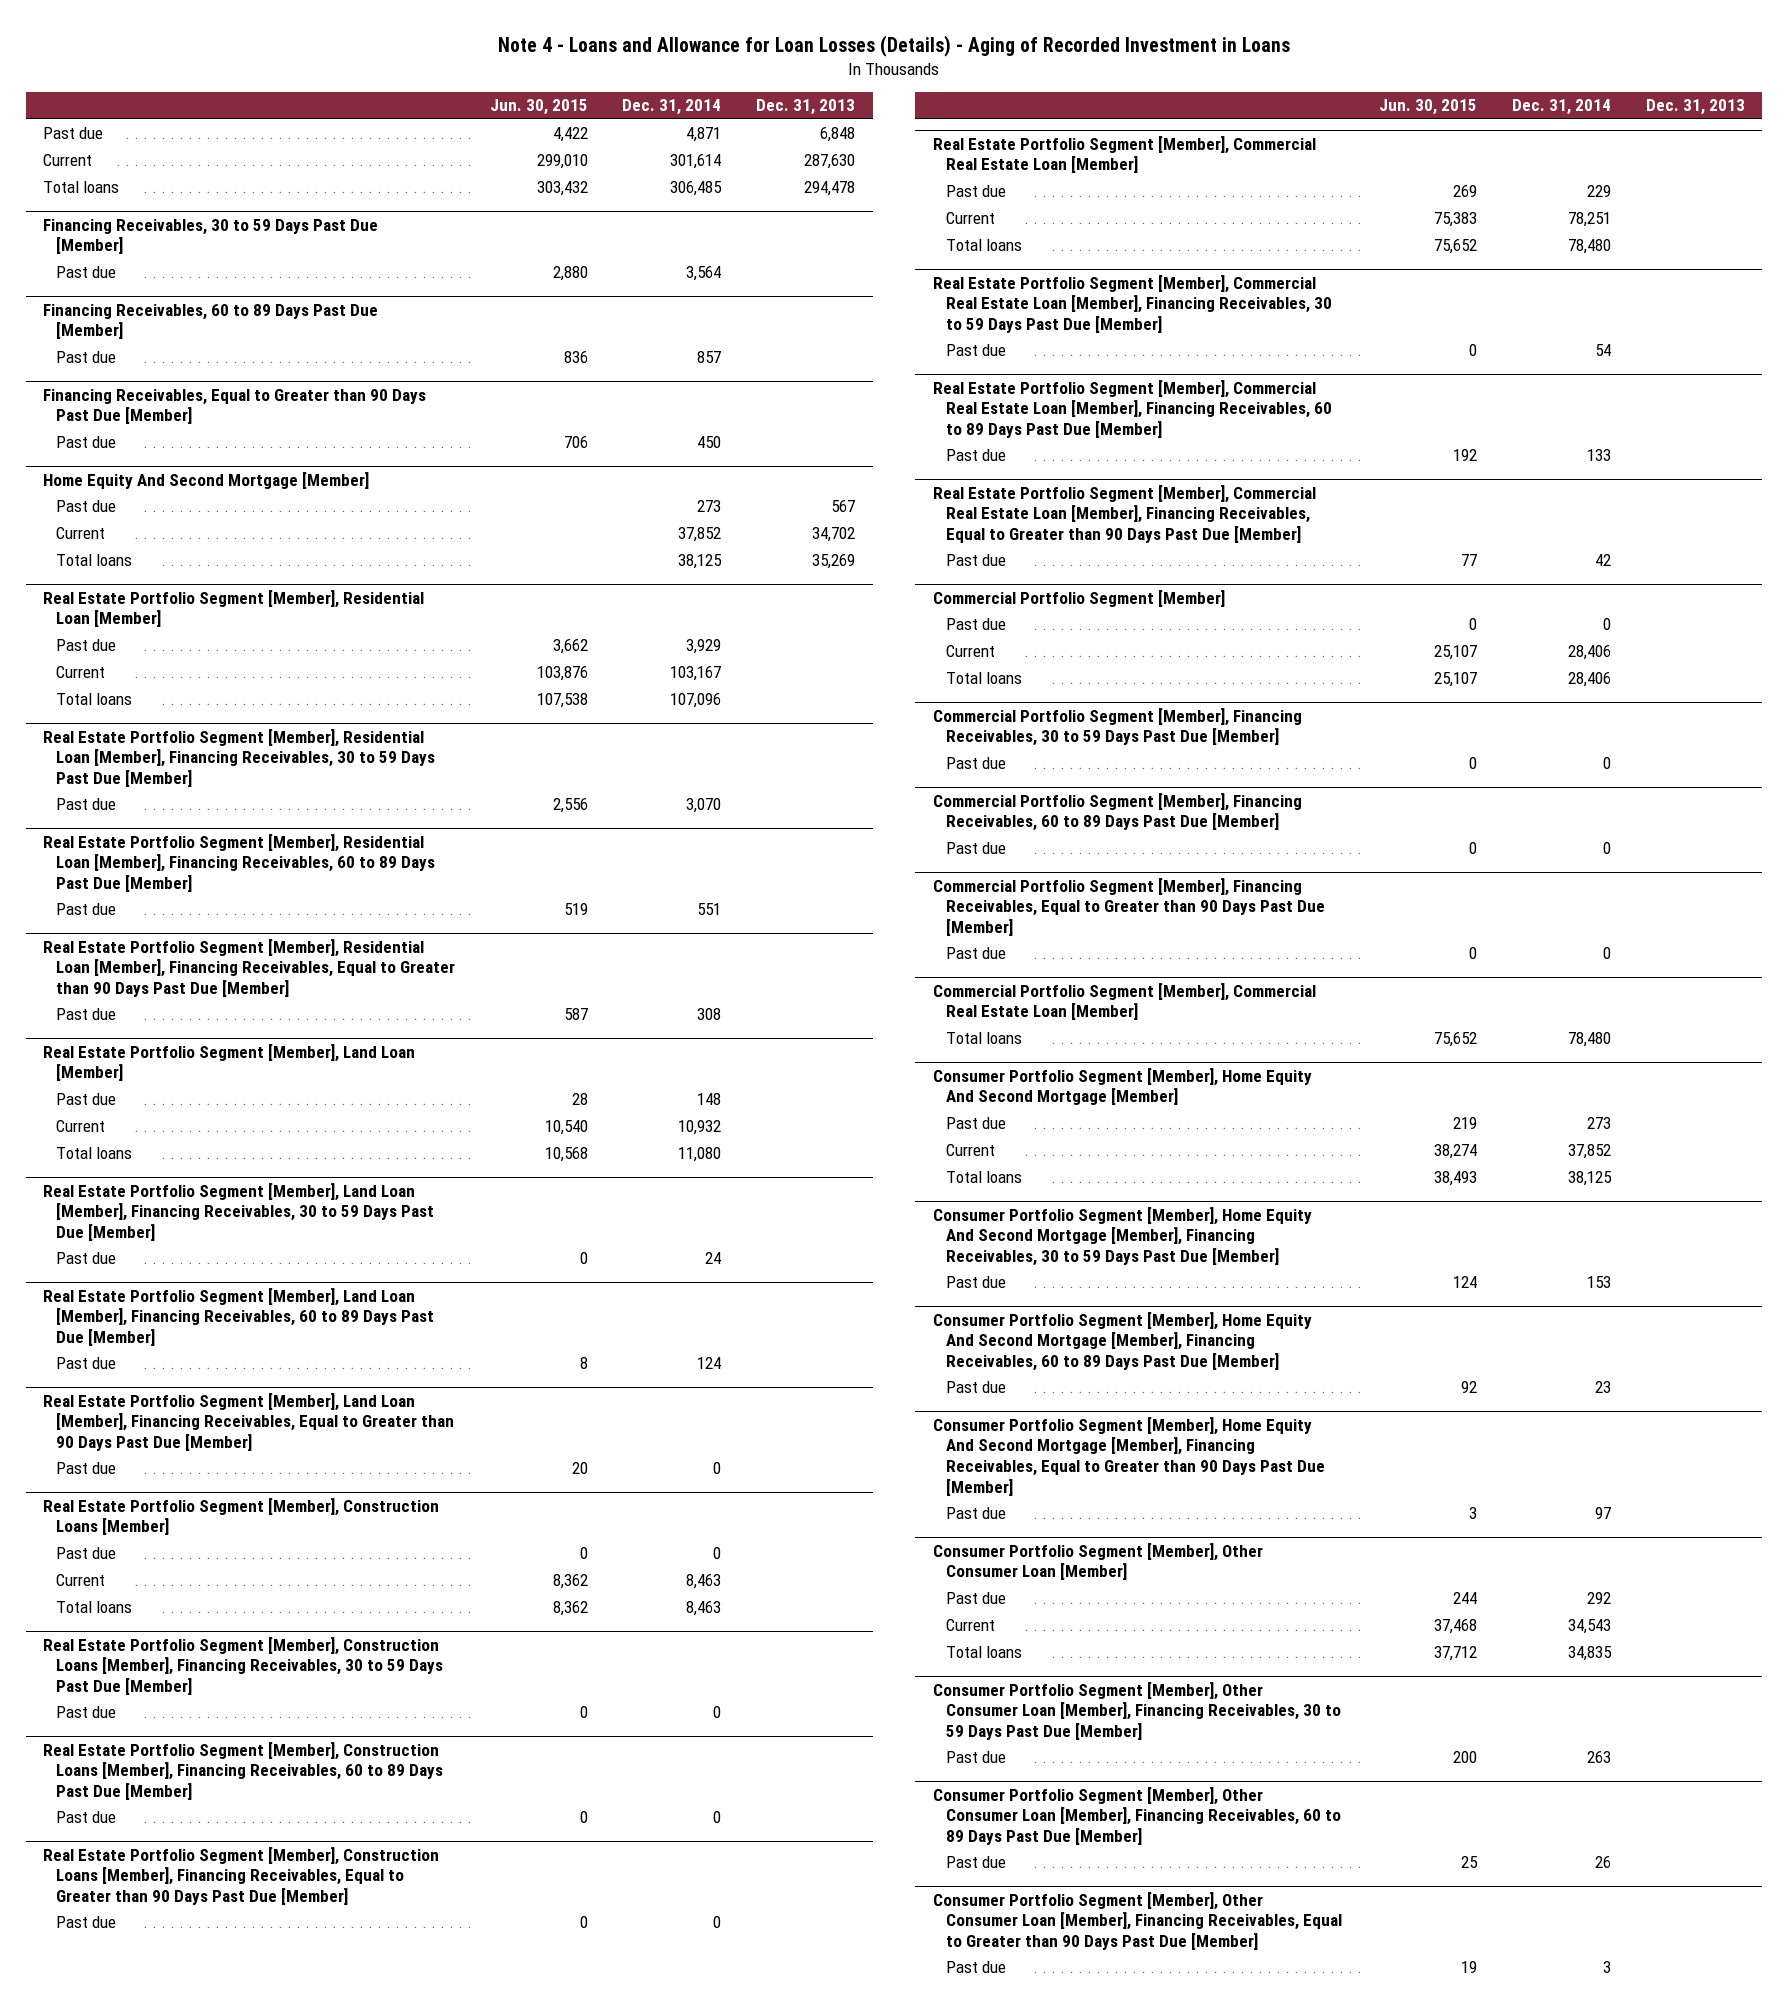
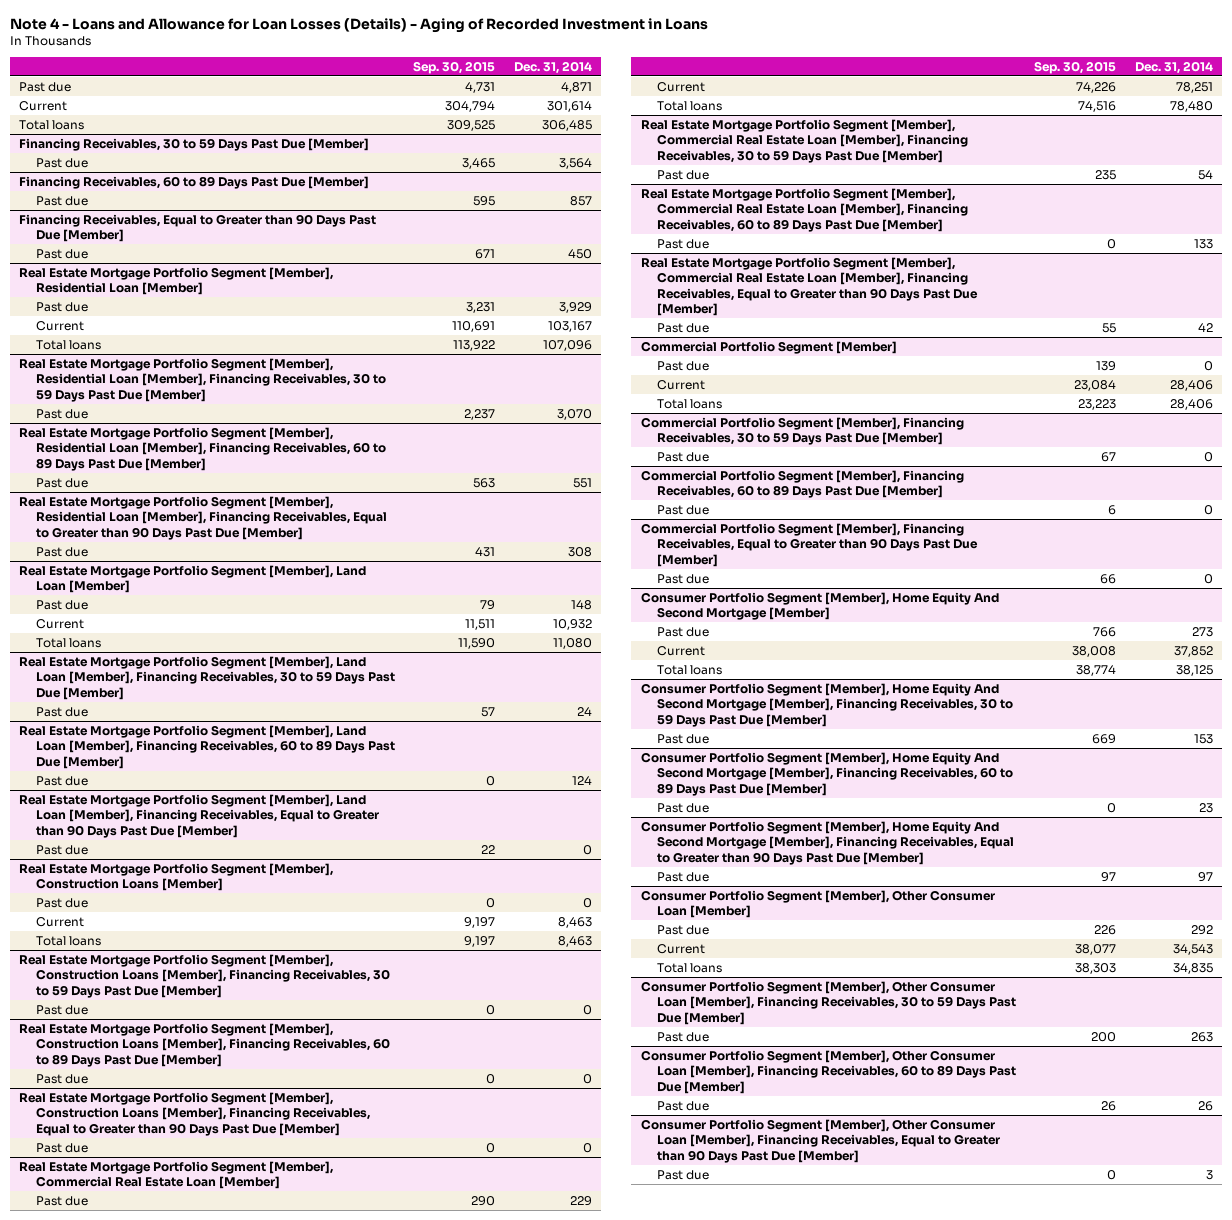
- | Jun. 30, 2015 | Dec. 31, 2014 | Dec. 31, 2013
+ | Sep. 30, 2015 | Dec. 31, 2014
- Home Equity And Second Mortgage [Member]
- Past due | | 273 | 567
- Current | | 37,852 | 34,702
- Total loans | | 38,125 | 35,269
- Real Estate Portfolio Segment [Member], Residential Loan [Member]
+ Real Estate Mortgage Portfolio Segment [Member], Residential Loan [Member]
- Real Estate Portfolio Segment [Member], Residential Loan [Member], Financing Receivables, 30 to 59 Days Past Due [Member]
+ Real Estate Mortgage Portfolio Segment [Member], Residential Loan [Member], Financing Receivables, 30 to 59 Days Past Due [Member]
- Real Estate Portfolio Segment [Member], Residential Loan [Member], Financing Receivables, 60 to 89 Days Past Due [Member]
+ Real Estate Mortgage Portfolio Segment [Member], Residential Loan [Member], Financing Receivables, 60 to 89 Days Past Due [Member]
- Real Estate Portfolio Segment [Member], Residential Loan [Member], Financing Receivables, Equal to Greater than 90 Days Past Due [Member]
+ Real Estate Mortgage Portfolio Segment [Member], Residential Loan [Member], Financing Receivables, Equal to Greater than 90 Days Past Due [Member]
- Real Estate Portfolio Segment [Member], Land Loan [Member]
+ Real Estate Mortgage Portfolio Segment [Member], Land Loan [Member]
- Real Estate Portfolio Segment [Member], Land Loan [Member], Financing Receivables, 30 to 59 Days Past Due [Member]
+ Real Estate Mortgage Portfolio Segment [Member], Land Loan [Member], Financing Receivables, 30 to 59 Days Past Due [Member]
- Real Estate Portfolio Segment [Member], Land Loan [Member], Financing Receivables, 60 to 89 Days Past Due [Member]
+ Real Estate Mortgage Portfolio Segment [Member], Land Loan [Member], Financing Receivables, 60 to 89 Days Past Due [Member]
- Real Estate Portfolio Segment [Member], Land Loan [Member], Financing Receivables, Equal to Greater than 90 Days Past Due [Member]
+ Real Estate Mortgage Portfolio Segment [Member], Land Loan [Member], Financing Receivables, Equal to Greater than 90 Days Past Due [Member]
- Real Estate Portfolio Segment [Member], Construction Loans [Member]
+ Real Estate Mortgage Portfolio Segment [Member], Construction Loans [Member]
- Real Estate Portfolio Segment [Member], Construction Loans [Member], Financing Receivables, 30 to 59 Days Past Due [Member]
+ Real Estate Mortgage Portfolio Segment [Member], Construction Loans [Member], Financing Receivables, 30 to 59 Days Past Due [Member]
- Real Estate Portfolio Segment [Member], Construction Loans [Member], Financing Receivables, 60 to 89 Days Past Due [Member]
+ Real Estate Mortgage Portfolio Segment [Member], Construction Loans [Member], Financing Receivables, 60 to 89 Days Past Due [Member]
- Real Estate Portfolio Segment [Member], Construction Loans [Member], Financing Receivables, Equal to Greater than 90 Days Past Due [Member]
+ Real Estate Mortgage Portfolio Segment [Member], Construction Loans [Member], Financing Receivables, Equal to Greater than 90 Days Past Due [Member]
- Real Estate Portfolio Segment [Member], Commercial Real Estate Loan [Member]
+ Real Estate Mortgage Portfolio Segment [Member], Commercial Real Estate Loan [Member]
- Real Estate Portfolio Segment [Member], Commercial Real Estate Loan [Member], Financing Receivables, 30 to 59 Days Past Due [Member]
+ Real Estate Mortgage Portfolio Segment [Member], Commercial Real Estate Loan [Member], Financing Receivables, 30 to 59 Days Past Due [Member]
- Real Estate Portfolio Segment [Member], Commercial Real Estate Loan [Member], Financing Receivables, 60 to 89 Days Past Due [Member]
+ Real Estate Mortgage Portfolio Segment [Member], Commercial Real Estate Loan [Member], Financing Receivables, 60 to 89 Days Past Due [Member]
- Real Estate Portfolio Segment [Member], Commercial Real Estate Loan [Member], Financing Receivables, Equal to Greater than 90 Days Past Due [Member]
+ Real Estate Mortgage Portfolio Segment [Member], Commercial Real Estate Loan [Member], Financing Receivables, Equal to Greater than 90 Days Past Due [Member]
- Commercial Portfolio Segment [Member], Commercial Real Estate Loan [Member]
- Total loans | 75,652 | 78,480 |

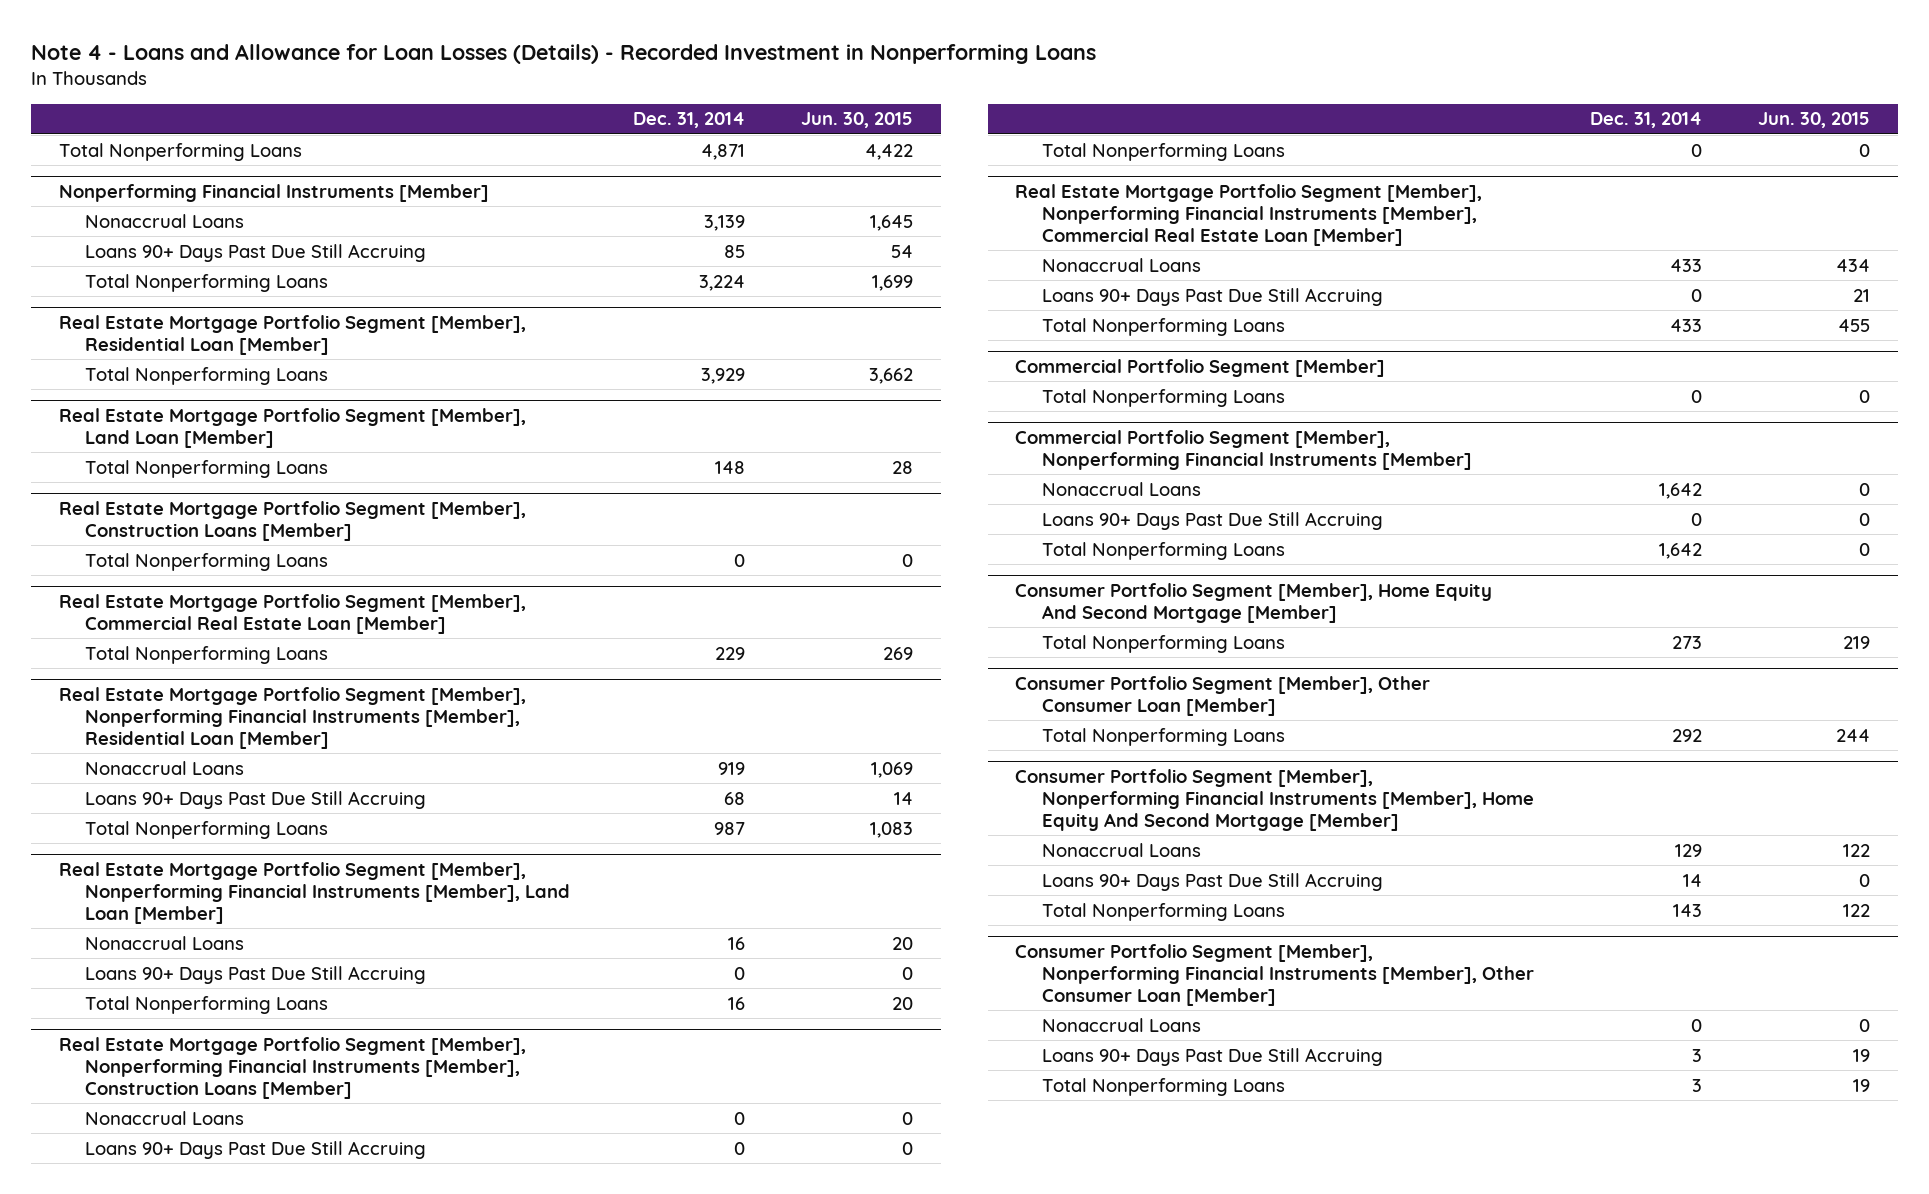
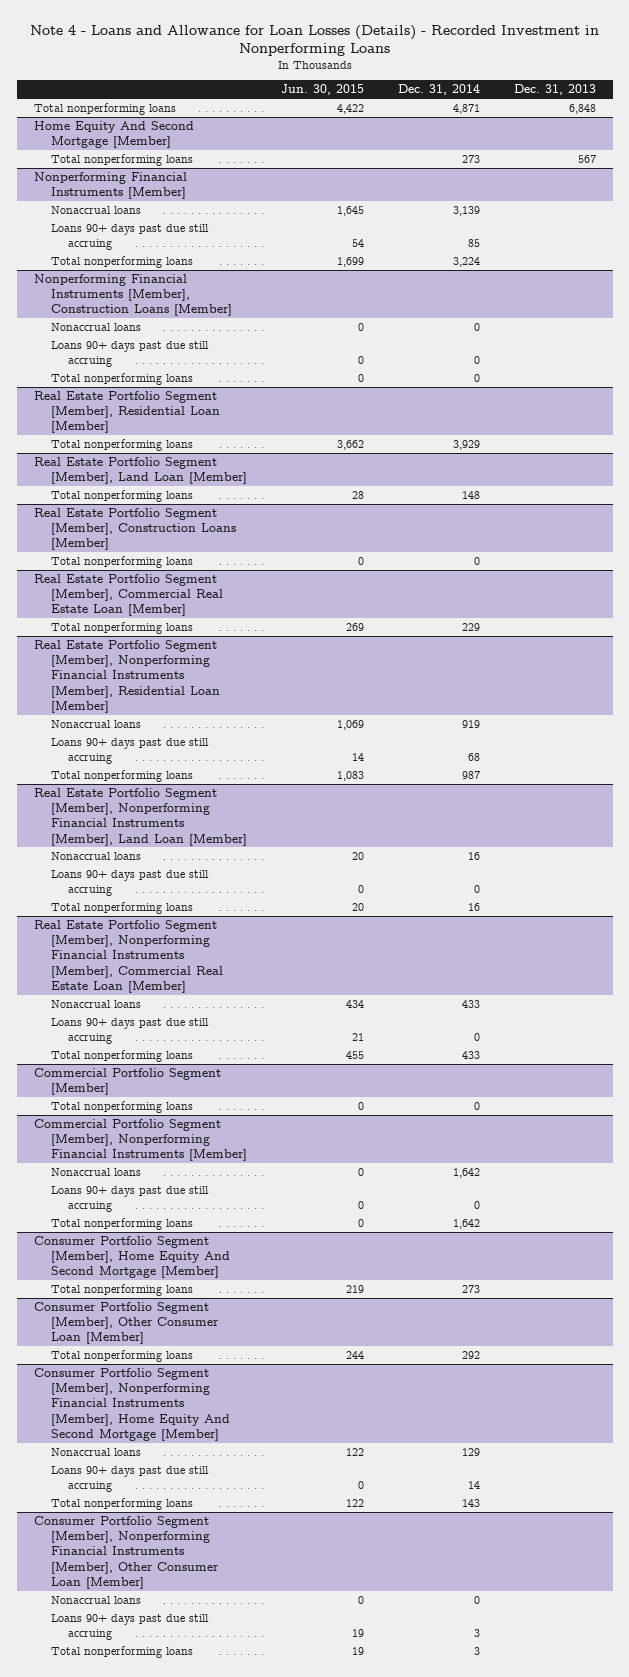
- | Dec. 31, 2014 | Jun. 30, 2015
+ | Jun. 30, 2015 | Dec. 31, 2014 | Dec. 31, 2013
- Total Nonperforming Loans | 4,871 | 4,422
+ Total nonperforming loans | 4,422 | 4,871 | 6,848
+ Home Equity And Second Mortgage [Member]
+ Total nonperforming loans | | 273 | 567
@ Nonperforming Financial Instruments [Member]
- Nonaccrual Loans | 3,139 | 1,645
- Loans 90+ Days Past Due Still Accruing | 85 | 54
- Total Nonperforming Loans | 3,224 | 1,699
- Real Estate Mortgage Portfolio Segment [Member], Residential Loan [Member]
- Total Nonperforming Loans | 3,929 | 3,662
- Real Estate Mortgage Portfolio Segment [Member], Land Loan [Member]
- Total Nonperforming Loans | 148 | 28
- Real Estate Mortgage Portfolio Segment [Member], Construction Loans [Member]
- Total Nonperforming Loans | 0 | 0
- Real Estate Mortgage Portfolio Segment [Member], Commercial Real Estate Loan [Member]
- Total Nonperforming Loans | 229 | 269
- Real Estate Mortgage Portfolio Segment [Member], Nonperforming Financial Instruments [Member], Residential Loan [Member]
- Nonaccrual Loans | 919 | 1,069
- Loans 90+ Days Past Due Still Accruing | 68 | 14
- Total Nonperforming Loans | 987 | 1,083
- Real Estate Mortgage Portfolio Segment [Member], Nonperforming Financial Instruments [Member], Land Loan [Member]
- Nonaccrual Loans | 16 | 20
- Loans 90+ Days Past Due Still Accruing | 0 | 0
- Total Nonperforming Loans | 16 | 20
- Real Estate Mortgage Portfolio Segment [Member], Nonperforming Financial Instruments [Member], Construction Loans [Member]
- Nonaccrual Loans | 0 | 0
- Loans 90+ Days Past Due Still Accruing | 0 | 0
- Total Nonperforming Loans | 0 | 0
- Real Estate Mortgage Portfolio Segment [Member], Nonperforming Financial Instruments [Member], Commercial Real Estate Loan [Member]
- Nonaccrual Loans | 433 | 434
- Loans 90+ Days Past Due Still Accruing | 0 | 21
- Total Nonperforming Loans | 433 | 455
@ Nonperforming Financial Instruments [Member]
+ Nonaccrual loans | 1,645 | 3,139 |
+ Loans 90+ days past due still accruing | 54 | 85 |
+ Total nonperforming loans | 1,699 | 3,224 |
+ Nonperforming Financial Instruments [Member], Construction Loans [Member]
+ Nonaccrual loans | 0 | 0 |
+ Loans 90+ days past due still accruing | 0 | 0 |
+ Total nonperforming loans | 0 | 0 |
+ Real Estate Portfolio Segment [Member], Residential Loan [Member]
+ Total nonperforming loans | 3,662 | 3,929 |
+ Real Estate Portfolio Segment [Member], Land Loan [Member]
+ Total nonperforming loans | 28 | 148 |
+ Real Estate Portfolio Segment [Member], Construction Loans [Member]
+ Total nonperforming loans | 0 | 0 |
+ Real Estate Portfolio Segment [Member], Commercial Real Estate Loan [Member]
+ Total nonperforming loans | 269 | 229 |
+ Real Estate Portfolio Segment [Member], Nonperforming Financial Instruments [Member], Residential Loan [Member]
+ Nonaccrual loans | 1,069 | 919 |
+ Loans 90+ days past due still accruing | 14 | 68 |
+ Total nonperforming loans | 1,083 | 987 |
+ Real Estate Portfolio Segment [Member], Nonperforming Financial Instruments [Member], Land Loan [Member]
+ Nonaccrual loans | 20 | 16 |
+ Loans 90+ days past due still accruing | 0 | 0 |
+ Total nonperforming loans | 20 | 16 |
+ Real Estate Portfolio Segment [Member], Nonperforming Financial Instruments [Member], Commercial Real Estate Loan [Member]
+ Nonaccrual loans | 434 | 433 |
+ Loans 90+ days past due still accruing | 21 | 0 |
+ Total nonperforming loans | 455 | 433 |
@ Commercial Portfolio Segment [Member]
- Total Nonperforming Loans | 0 | 0
+ Total nonperforming loans | 0 | 0 |
@ Commercial Portfolio Segment [Member], Nonperforming Financial Instruments [Member]
- Nonaccrual Loans | 1,642 | 0
- Loans 90+ Days Past Due Still Accruing | 0 | 0
- Total Nonperforming Loans | 1,642 | 0
+ Nonaccrual loans | 0 | 1,642 |
+ Loans 90+ days past due still accruing | 0 | 0 |
+ Total nonperforming loans | 0 | 1,642 |
@ Consumer Portfolio Segment [Member], Home Equity And Second Mortgage [Member]
- Total Nonperforming Loans | 273 | 219
+ Total nonperforming loans | 219 | 273 |
@ Consumer Portfolio Segment [Member], Other Consumer Loan [Member]
- Total Nonperforming Loans | 292 | 244
+ Total nonperforming loans | 244 | 292 |
@ Consumer Portfolio Segment [Member], Nonperforming Financial Instruments [Member], Home Equity And Second Mortgage [Member]
- Nonaccrual Loans | 129 | 122
- Loans 90+ Days Past Due Still Accruing | 14 | 0
- Total Nonperforming Loans | 143 | 122
+ Nonaccrual loans | 122 | 129 |
+ Loans 90+ days past due still accruing | 0 | 14 |
+ Total nonperforming loans | 122 | 143 |
@ Consumer Portfolio Segment [Member], Nonperforming Financial Instruments [Member], Other Consumer Loan [Member]
- Nonaccrual Loans | 0 | 0
- Loans 90+ Days Past Due Still Accruing | 3 | 19
- Total Nonperforming Loans | 3 | 19
+ Nonaccrual loans | 0 | 0 |
+ Loans 90+ days past due still accruing | 19 | 3 |
+ Total nonperforming loans | 19 | 3 |

